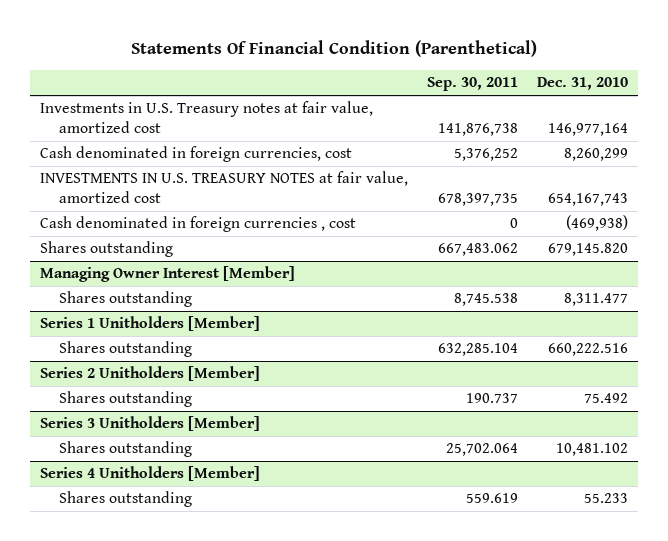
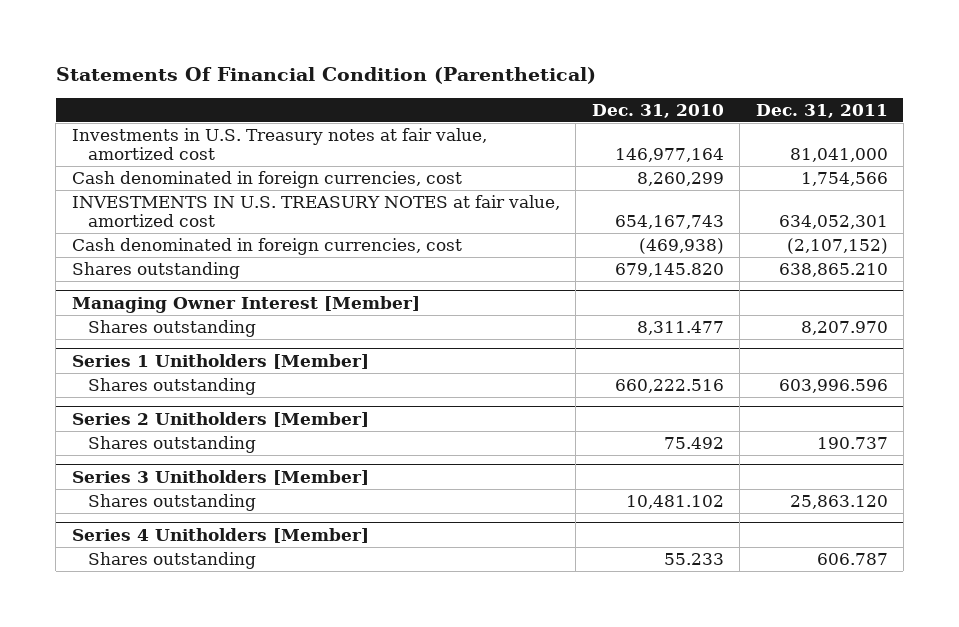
- | Sep. 30, 2011 | Dec. 31, 2010
+ | Dec. 31, 2010 | Dec. 31, 2011
- Cash denominated in foreign currencies , cost | 0 | (469,938)
+ Cash denominated in foreign currencies, cost | (469,938) | (2,107,152)

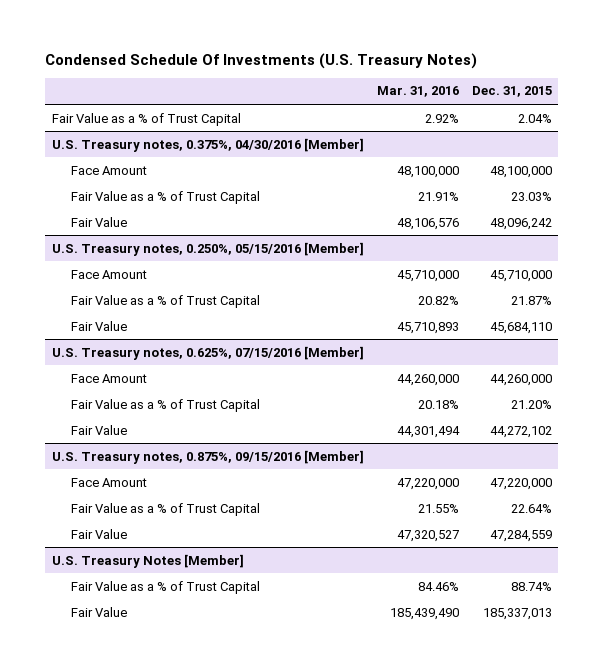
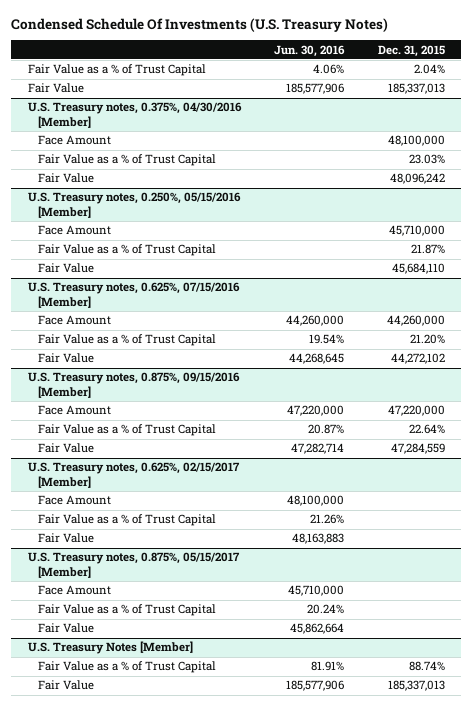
- | Mar. 31, 2016 | Dec. 31, 2015
+ | Jun. 30, 2016 | Dec. 31, 2015
+ Fair Value | 185,577,906 | 185,337,013
+ U.S. Treasury notes, 0.625%, 02/15/2017 [Member]
+ Face Amount | 48,100,000 |
+ Fair Value as a % of Trust Capital | 21.26% |
+ Fair Value | 48,163,883 |
+ U.S. Treasury notes, 0.875%, 05/15/2017 [Member]
+ Face Amount | 45,710,000 |
+ Fair Value as a % of Trust Capital | 20.24% |
+ Fair Value | 45,862,664 |

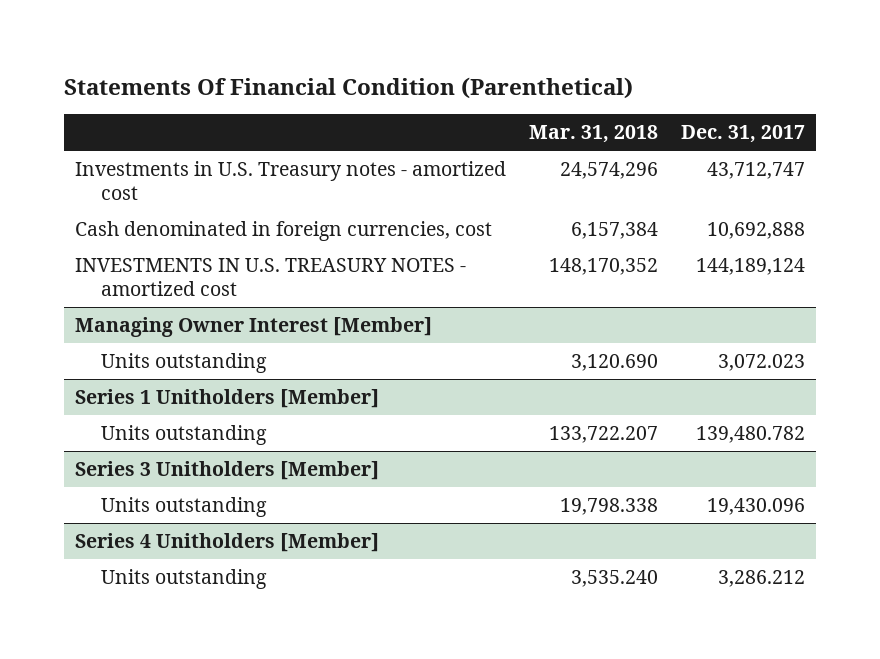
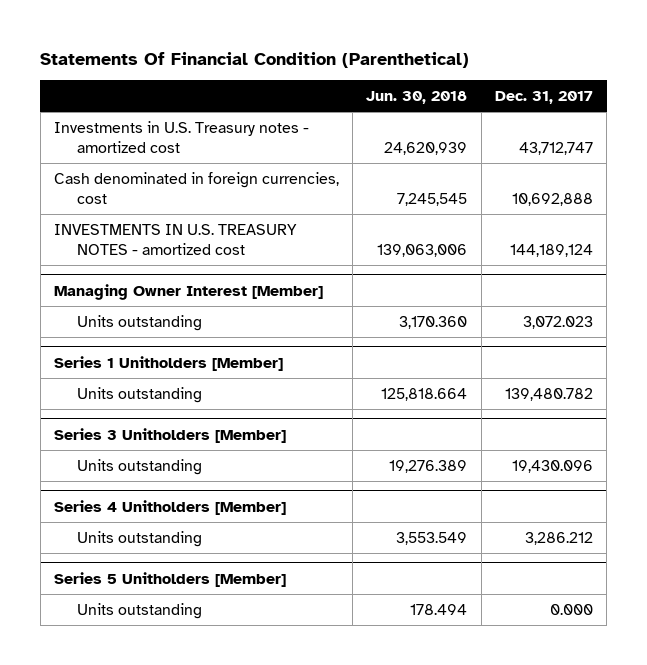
- | Mar. 31, 2018 | Dec. 31, 2017
+ | Jun. 30, 2018 | Dec. 31, 2017
+ Series 5 Unitholders [Member]
+ Units outstanding | 178.494 | 0.000

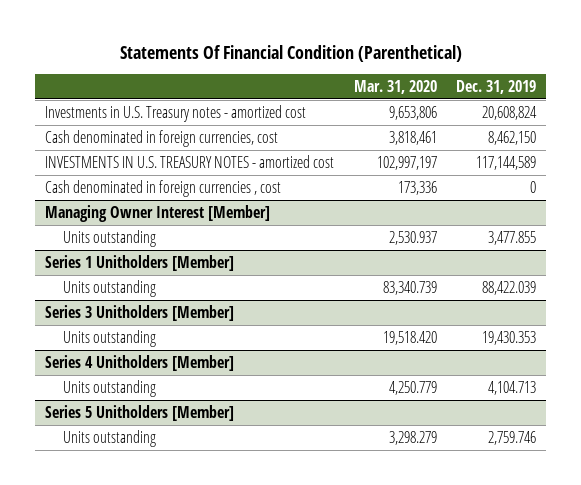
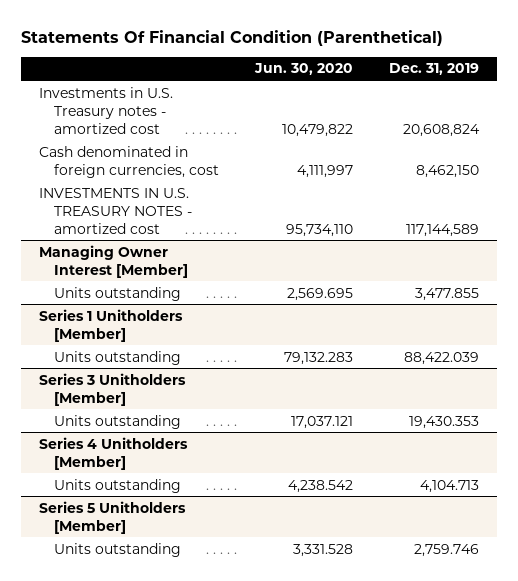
- | Mar. 31, 2020 | Dec. 31, 2019
+ | Jun. 30, 2020 | Dec. 31, 2019
- Cash denominated in foreign currencies , cost | 173,336 | 0

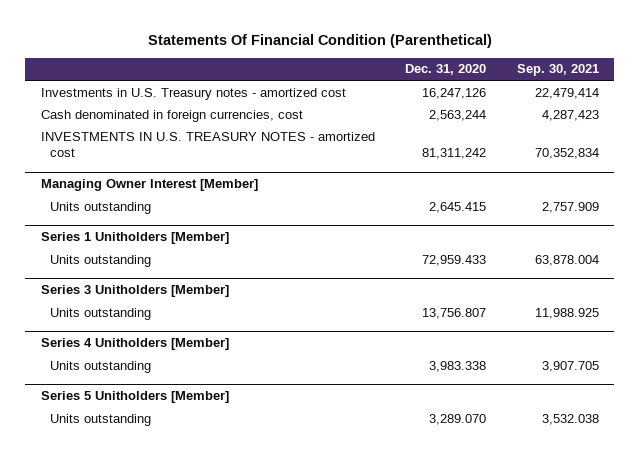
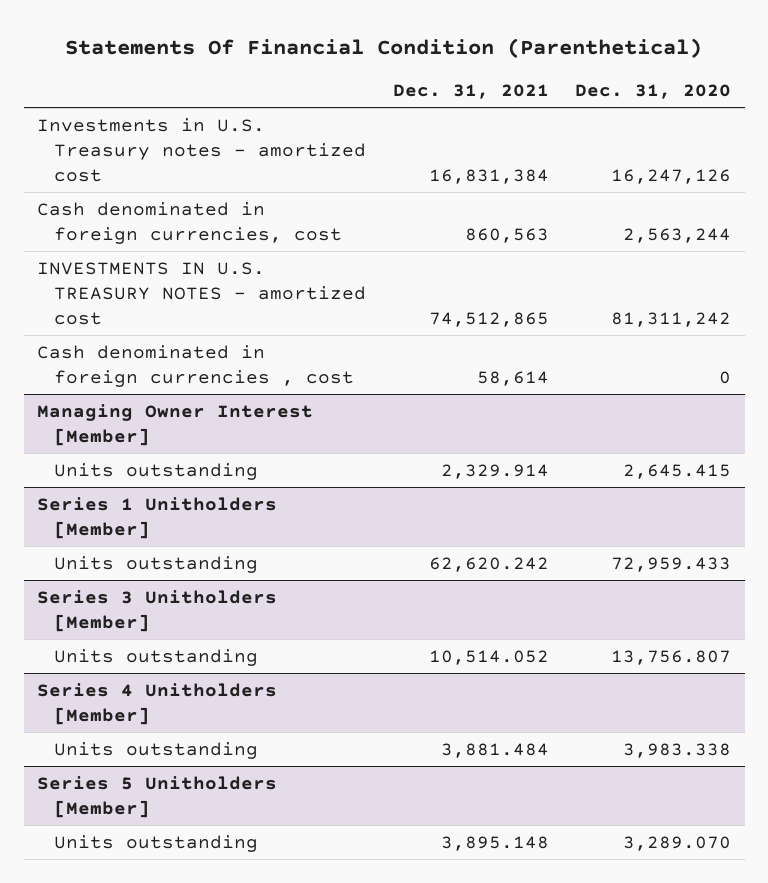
- | Dec. 31, 2020 | Sep. 30, 2021
+ | Dec. 31, 2021 | Dec. 31, 2020
+ Cash denominated in foreign currencies , cost | 58,614 | 0

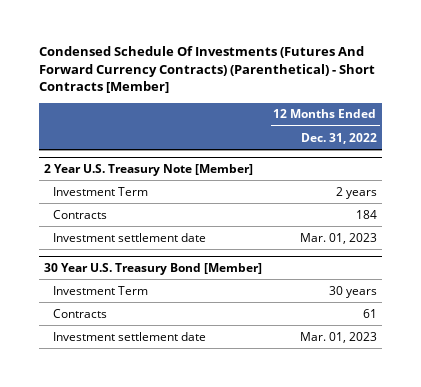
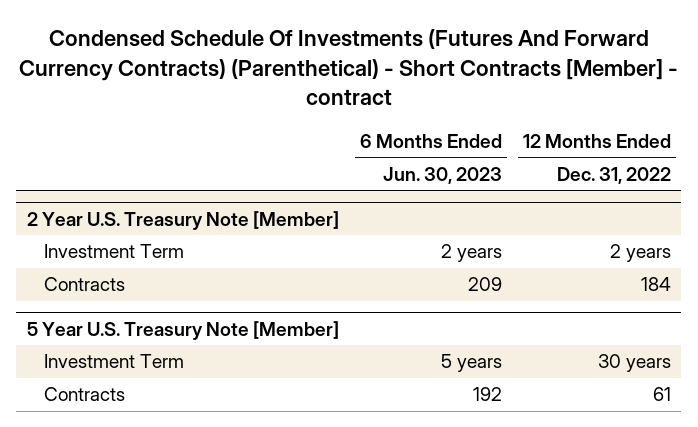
- Condensed Schedule Of Investments (Futures And Forward Currency Contracts) (Parenthetical) - Short Contracts [Member]
+ Condensed Schedule Of Investments (Futures And Forward Currency Contracts) (Parenthetical) - Short Contracts [Member] - contract
- | 12 Months Ended Dec. 31, 2022
+ | 6 Months Ended Jun. 30, 2023 | 12 Months Ended Dec. 31, 2022
@ 2 Year U.S. Treasury Note [Member]
- Investment settlement date | Mar. 01, 2023
- 30 Year U.S. Treasury Bond [Member]
+ 5 Year U.S. Treasury Note [Member]
- Investment settlement date | Mar. 01, 2023

